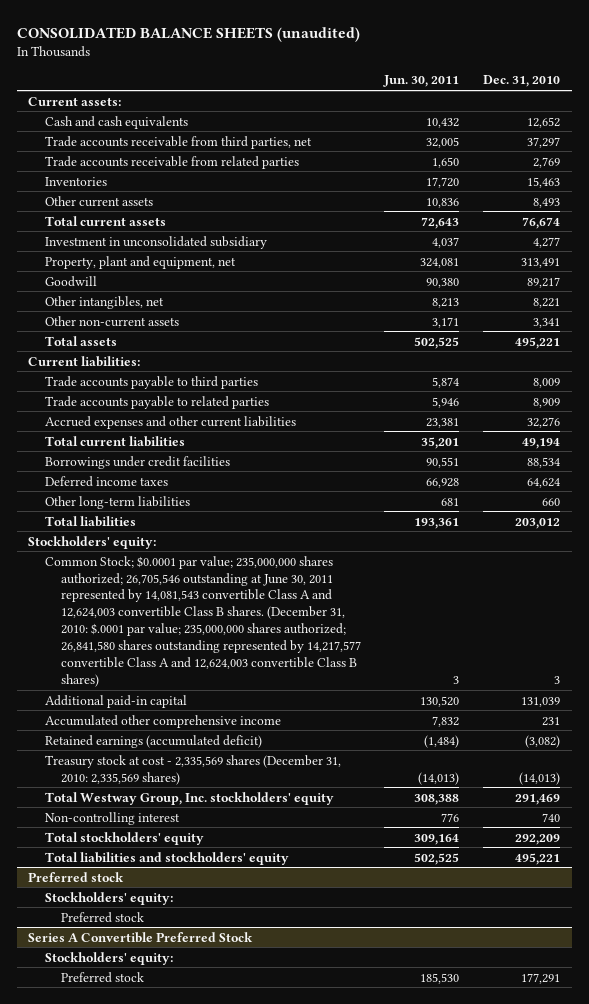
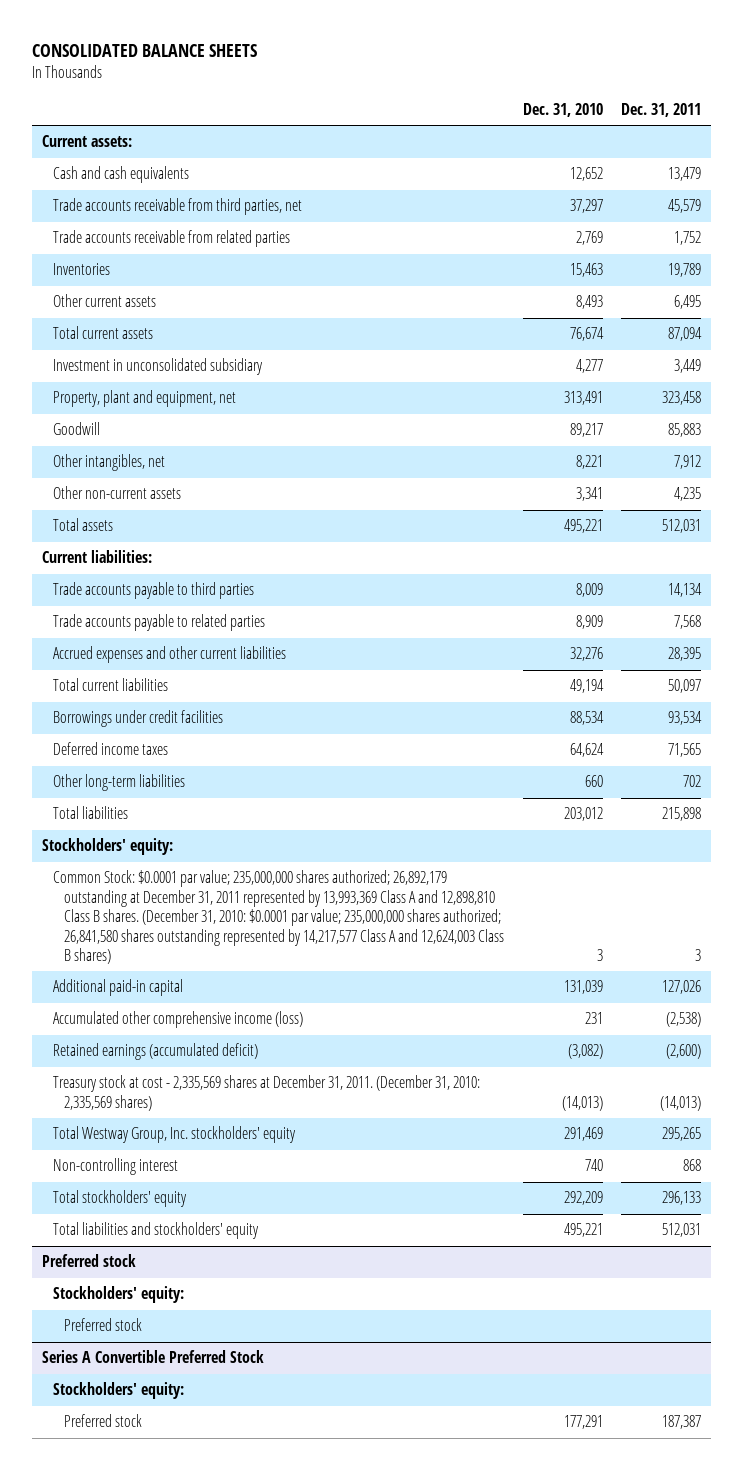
- CONSOLIDATED BALANCE SHEETS (unaudited)
+ CONSOLIDATED BALANCE SHEETS
- | Jun. 30, 2011 | Dec. 31, 2010
+ | Dec. 31, 2010 | Dec. 31, 2011
- Common Stock; $0.0001 par value; 235,000,000 shares authorized; 26,705,546 outstanding at June 30, 2011 represented by 14,081,543 convertible Class A and 12,624,003 convertible Class B shares. (December 31, 2010: $.0001 par value; 235,000,000 shares authorized; 26,841,580 shares outstanding represented by 14,217,577 convertible Class A and 12,624,003 convertible Class B shares) | 3 | 3
+ Common Stock: $0.0001 par value; 235,000,000 shares authorized; 26,892,179 outstanding at December 31, 2011 represented by 13,993,369 Class A and 12,898,810 Class B shares. (December 31, 2010: $0.0001 par value; 235,000,000 shares authorized; 26,841,580 shares outstanding represented by 14,217,577 Class A and 12,624,003 Class B shares) | 3 | 3
- Accumulated other comprehensive income | 7,832 | 231
+ Accumulated other comprehensive income (loss) | 231 | (2,538)
- Treasury stock at cost - 2,335,569 shares (December 31, 2010: 2,335,569 shares) | (14,013) | (14,013)
+ Treasury stock at cost - 2,335,569 shares at December 31, 2011. (December 31, 2010: 2,335,569 shares) | (14,013) | (14,013)

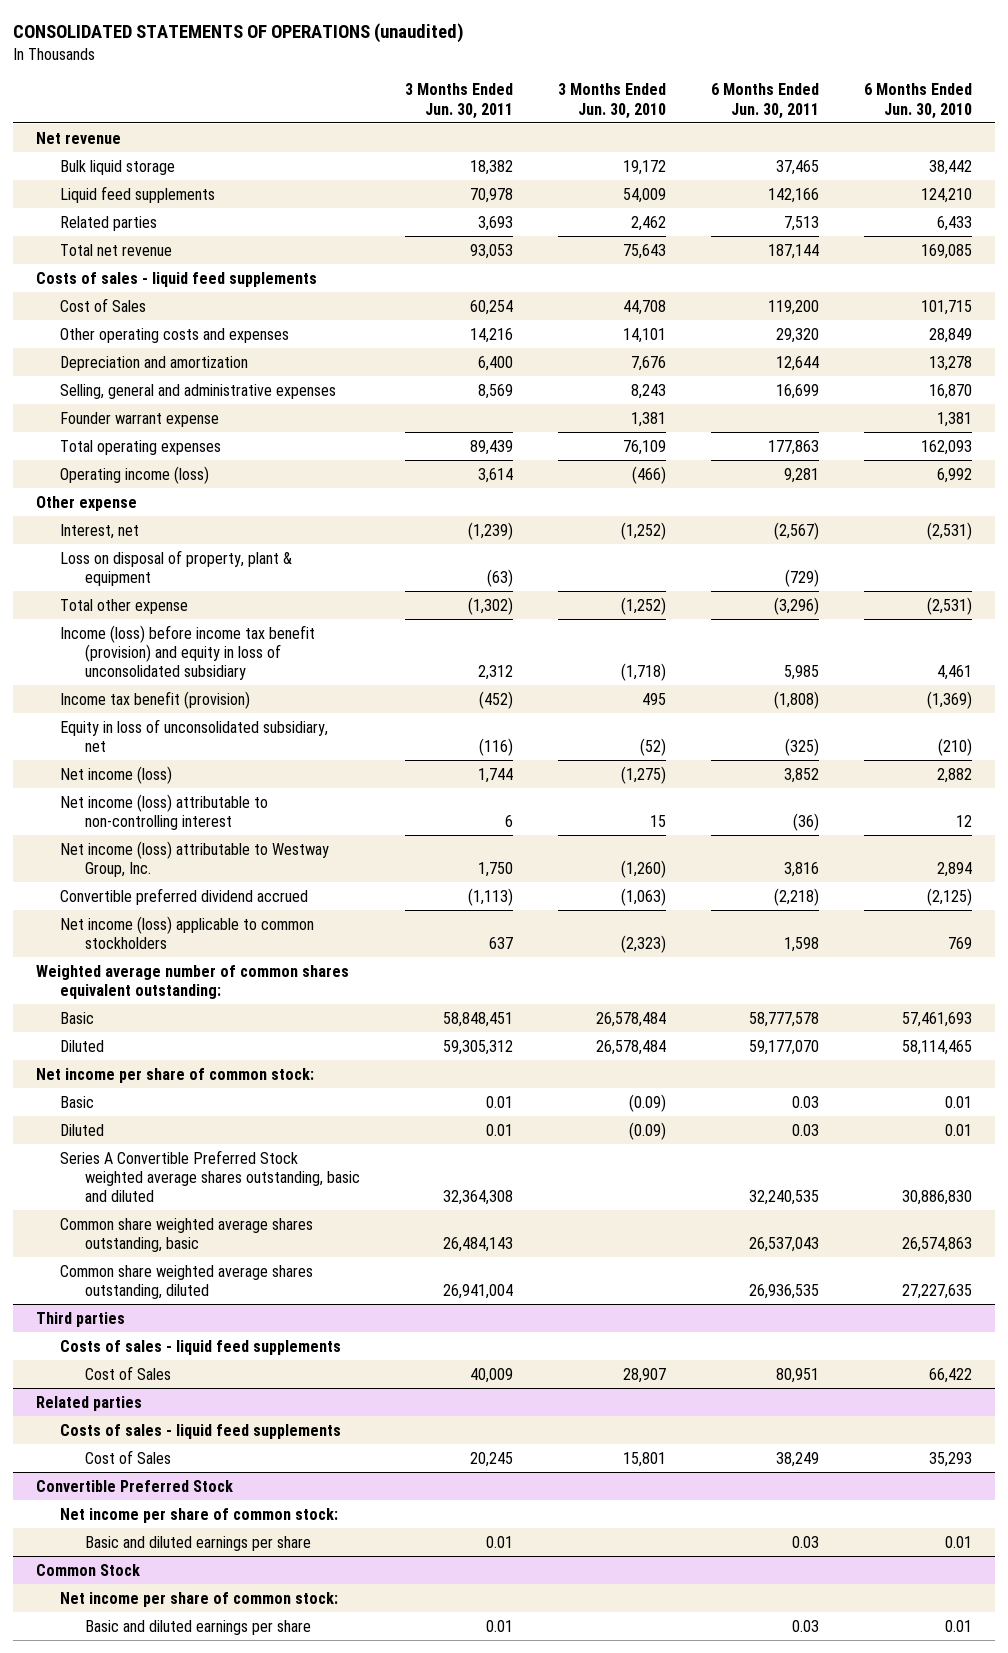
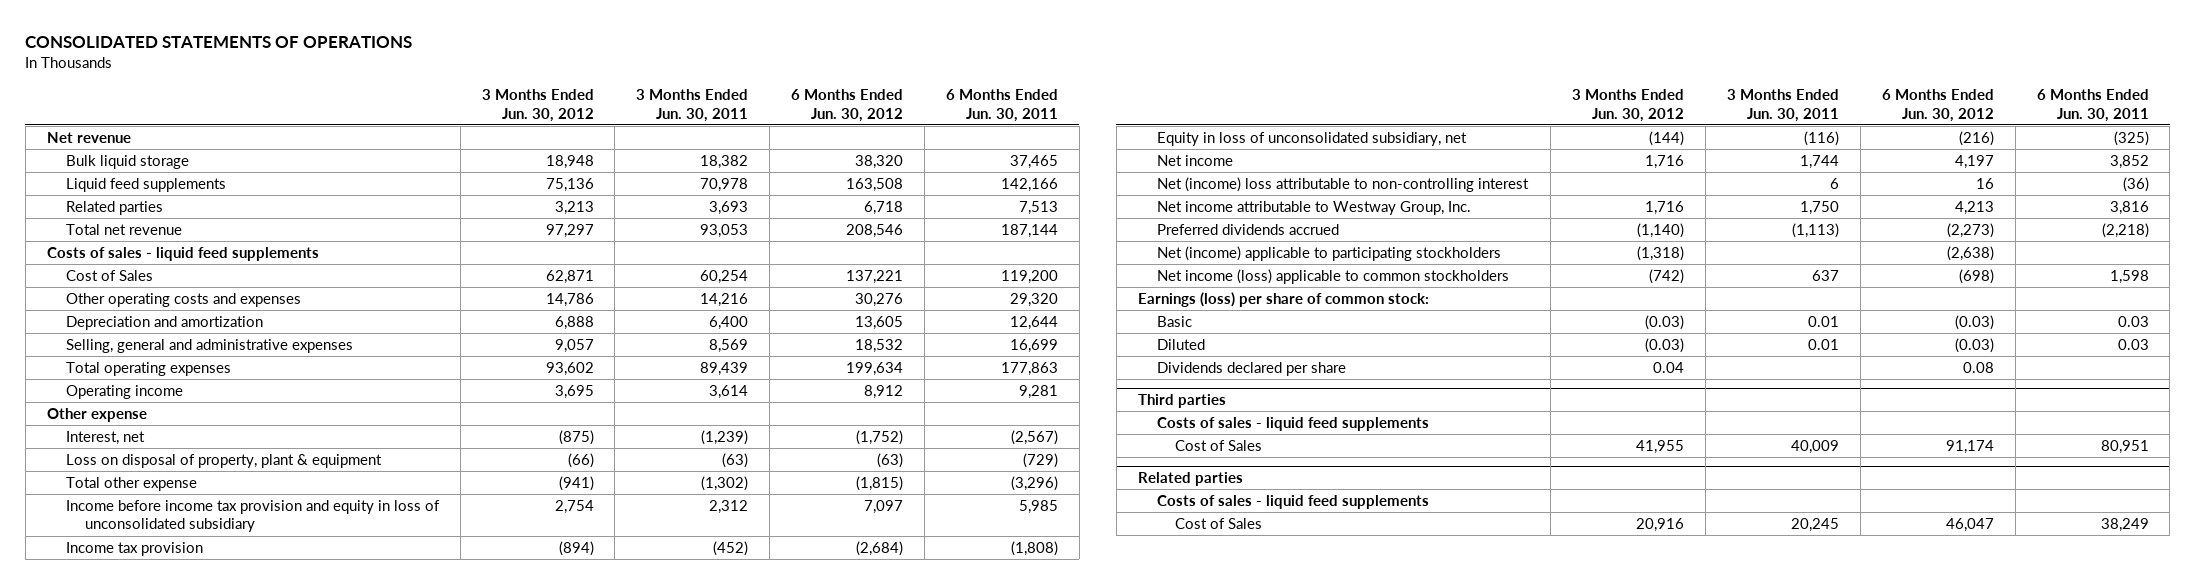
- CONSOLIDATED STATEMENTS OF OPERATIONS (unaudited)
+ CONSOLIDATED STATEMENTS OF OPERATIONS
- | 3 Months Ended Jun. 30, 2011 | 3 Months Ended Jun. 30, 2010 | 6 Months Ended Jun. 30, 2011 | 6 Months Ended Jun. 30, 2010
+ | 3 Months Ended Jun. 30, 2012 | 3 Months Ended Jun. 30, 2011 | 6 Months Ended Jun. 30, 2012 | 6 Months Ended Jun. 30, 2011
- Founder warrant expense | | 1,381 | | 1,381
- Operating income (loss) | 3,614 | (466) | 9,281 | 6,992
+ Operating income | 3,695 | 3,614 | 8,912 | 9,281
- Income (loss) before income tax benefit (provision) and equity in loss of unconsolidated subsidiary | 2,312 | (1,718) | 5,985 | 4,461
- Income tax benefit (provision) | (452) | 495 | (1,808) | (1,369)
+ Income before income tax provision and equity in loss of unconsolidated subsidiary | 2,754 | 2,312 | 7,097 | 5,985
+ Income tax provision | (894) | (452) | (2,684) | (1,808)
- Net income (loss) | 1,744 | (1,275) | 3,852 | 2,882
- Net income (loss) attributable to non-controlling interest | 6 | 15 | (36) | 12
- Net income (loss) attributable to Westway Group, Inc. | 1,750 | (1,260) | 3,816 | 2,894
- Convertible preferred dividend accrued | (1,113) | (1,063) | (2,218) | (2,125)
+ Net income | 1,716 | 1,744 | 4,197 | 3,852
+ Net (income) loss attributable to non-controlling interest | | 6 | 16 | (36)
+ Net income attributable to Westway Group, Inc. | 1,716 | 1,750 | 4,213 | 3,816
+ Preferred dividends accrued | (1,140) | (1,113) | (2,273) | (2,218)
+ Net (income) applicable to participating stockholders | (1,318) | | (2,638) |
- Weighted average number of common shares equivalent outstanding:
- Basic | 58,848,451 | 26,578,484 | 58,777,578 | 57,461,693
- Diluted | 59,305,312 | 26,578,484 | 59,177,070 | 58,114,465
- Net income per share of common stock:
+ Earnings (loss) per share of common stock:
- Series A Convertible Preferred Stock weighted average shares outstanding, basic and diluted | 32,364,308 | | 32,240,535 | 30,886,830
- Common share weighted average shares outstanding, basic | 26,484,143 | | 26,537,043 | 26,574,863
- Common share weighted average shares outstanding, diluted | 26,941,004 | | 26,936,535 | 27,227,635
+ Dividends declared per share | 0.04 | | 0.08 |
- Convertible Preferred Stock
- Net income per share of common stock:
- Basic and diluted earnings per share | 0.01 | | 0.03 | 0.01
- Common Stock
- Net income per share of common stock:
- Basic and diluted earnings per share | 0.01 | | 0.03 | 0.01

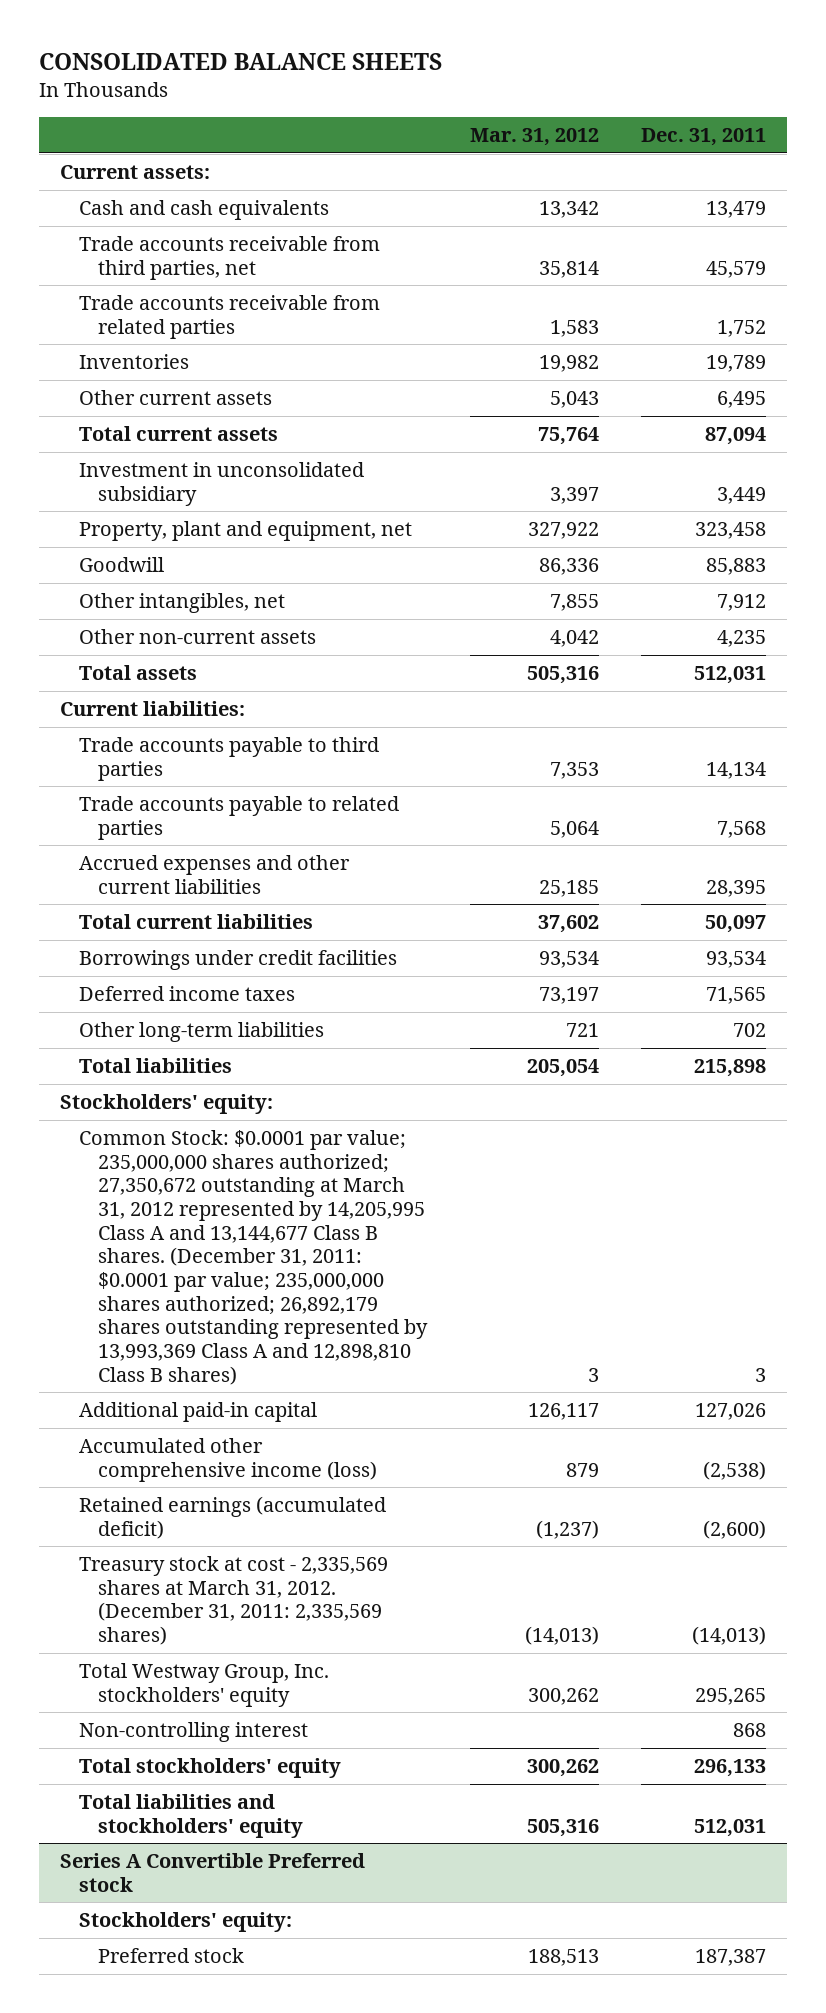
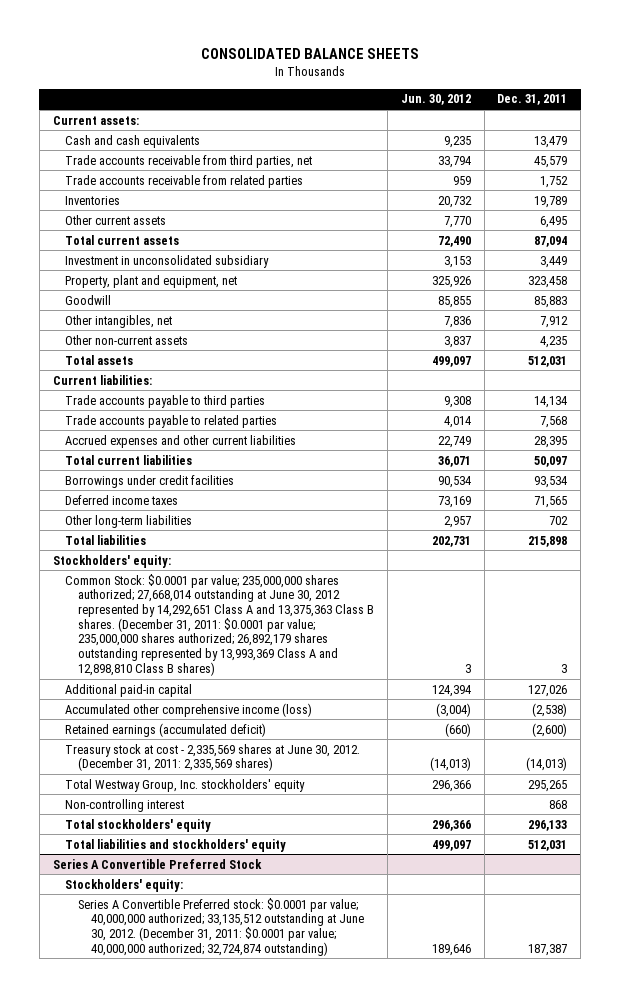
- | Mar. 31, 2012 | Dec. 31, 2011
+ | Jun. 30, 2012 | Dec. 31, 2011
- Common Stock: $0.0001 par value; 235,000,000 shares authorized; 27,350,672 outstanding at March 31, 2012 represented by 14,205,995 Class A and 13,144,677 Class B shares. (December 31, 2011: $0.0001 par value; 235,000,000 shares authorized; 26,892,179 shares outstanding represented by 13,993,369 Class A and 12,898,810 Class B shares) | 3 | 3
+ Common Stock: $0.0001 par value; 235,000,000 shares authorized; 27,668,014 outstanding at June 30, 2012 represented by 14,292,651 Class A and 13,375,363 Class B shares. (December 31, 2011: $0.0001 par value; 235,000,000 shares authorized; 26,892,179 shares outstanding represented by 13,993,369 Class A and 12,898,810 Class B shares) | 3 | 3
- Treasury stock at cost - 2,335,569 shares at March 31, 2012. (December 31, 2011: 2,335,569 shares) | (14,013) | (14,013)
+ Treasury stock at cost - 2,335,569 shares at June 30, 2012. (December 31, 2011: 2,335,569 shares) | (14,013) | (14,013)
- Series A Convertible Preferred stock
+ Series A Convertible Preferred Stock
- Preferred stock | 188,513 | 187,387
+ Series A Convertible Preferred stock: $0.0001 par value; 40,000,000 authorized; 33,135,512 outstanding at June 30, 2012. (December 31, 2011: $0.0001 par value; 40,000,000 authorized; 32,724,874 outstanding) | 189,646 | 187,387

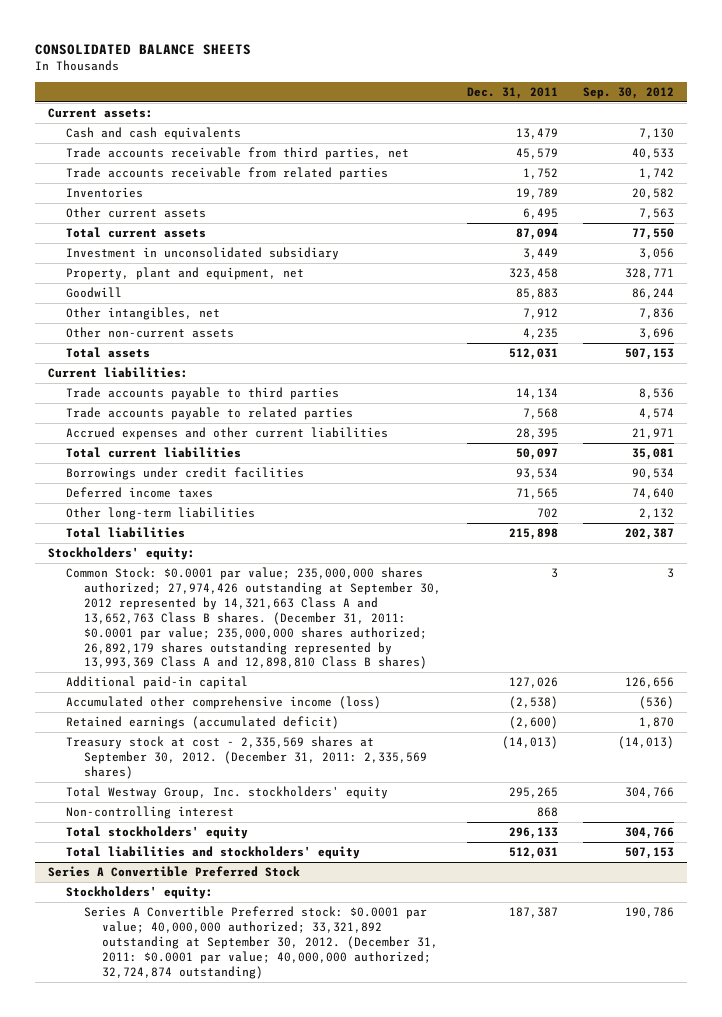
- | Jun. 30, 2012 | Dec. 31, 2011
+ | Dec. 31, 2011 | Sep. 30, 2012
- Common Stock: $0.0001 par value; 235,000,000 shares authorized; 27,668,014 outstanding at June 30, 2012 represented by 14,292,651 Class A and 13,375,363 Class B shares. (December 31, 2011: $0.0001 par value; 235,000,000 shares authorized; 26,892,179 shares outstanding represented by 13,993,369 Class A and 12,898,810 Class B shares) | 3 | 3
+ Common Stock: $0.0001 par value; 235,000,000 shares authorized; 27,974,426 outstanding at September 30, 2012 represented by 14,321,663 Class A and 13,652,763 Class B shares. (December 31, 2011: $0.0001 par value; 235,000,000 shares authorized; 26,892,179 shares outstanding represented by 13,993,369 Class A and 12,898,810 Class B shares) | 3 | 3
- Treasury stock at cost - 2,335,569 shares at June 30, 2012. (December 31, 2011: 2,335,569 shares) | (14,013) | (14,013)
+ Treasury stock at cost - 2,335,569 shares at September 30, 2012. (December 31, 2011: 2,335,569 shares) | (14,013) | (14,013)
@ Series A Convertible Preferred Stock
- Series A Convertible Preferred stock: $0.0001 par value; 40,000,000 authorized; 33,135,512 outstanding at June 30, 2012. (December 31, 2011: $0.0001 par value; 40,000,000 authorized; 32,724,874 outstanding) | 189,646 | 187,387
+ Series A Convertible Preferred stock: $0.0001 par value; 40,000,000 authorized; 33,321,892 outstanding at September 30, 2012. (December 31, 2011: $0.0001 par value; 40,000,000 authorized; 32,724,874 outstanding) | 187,387 | 190,786

